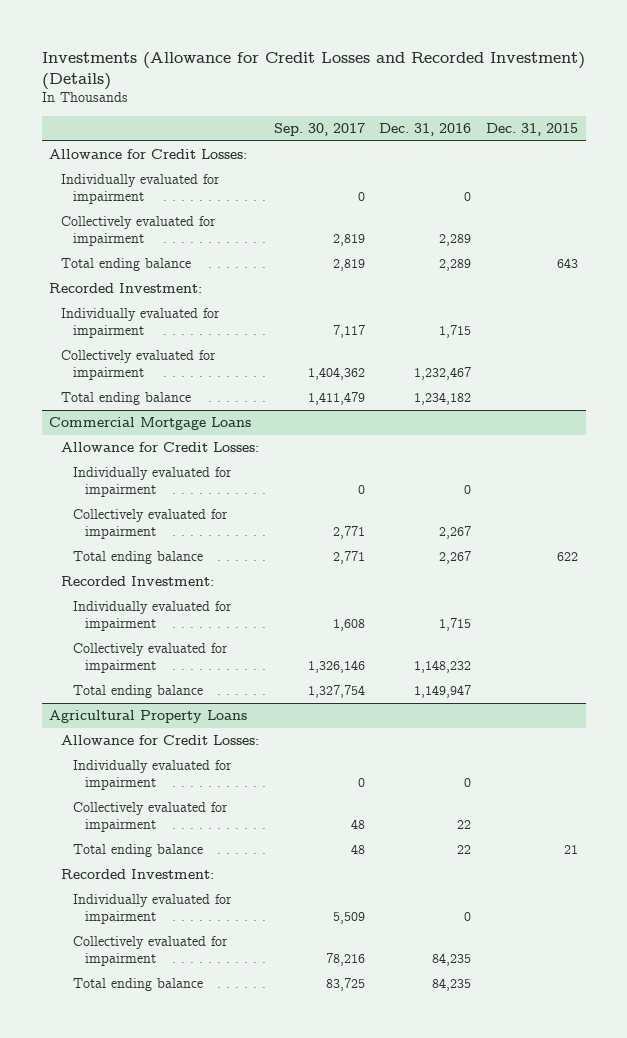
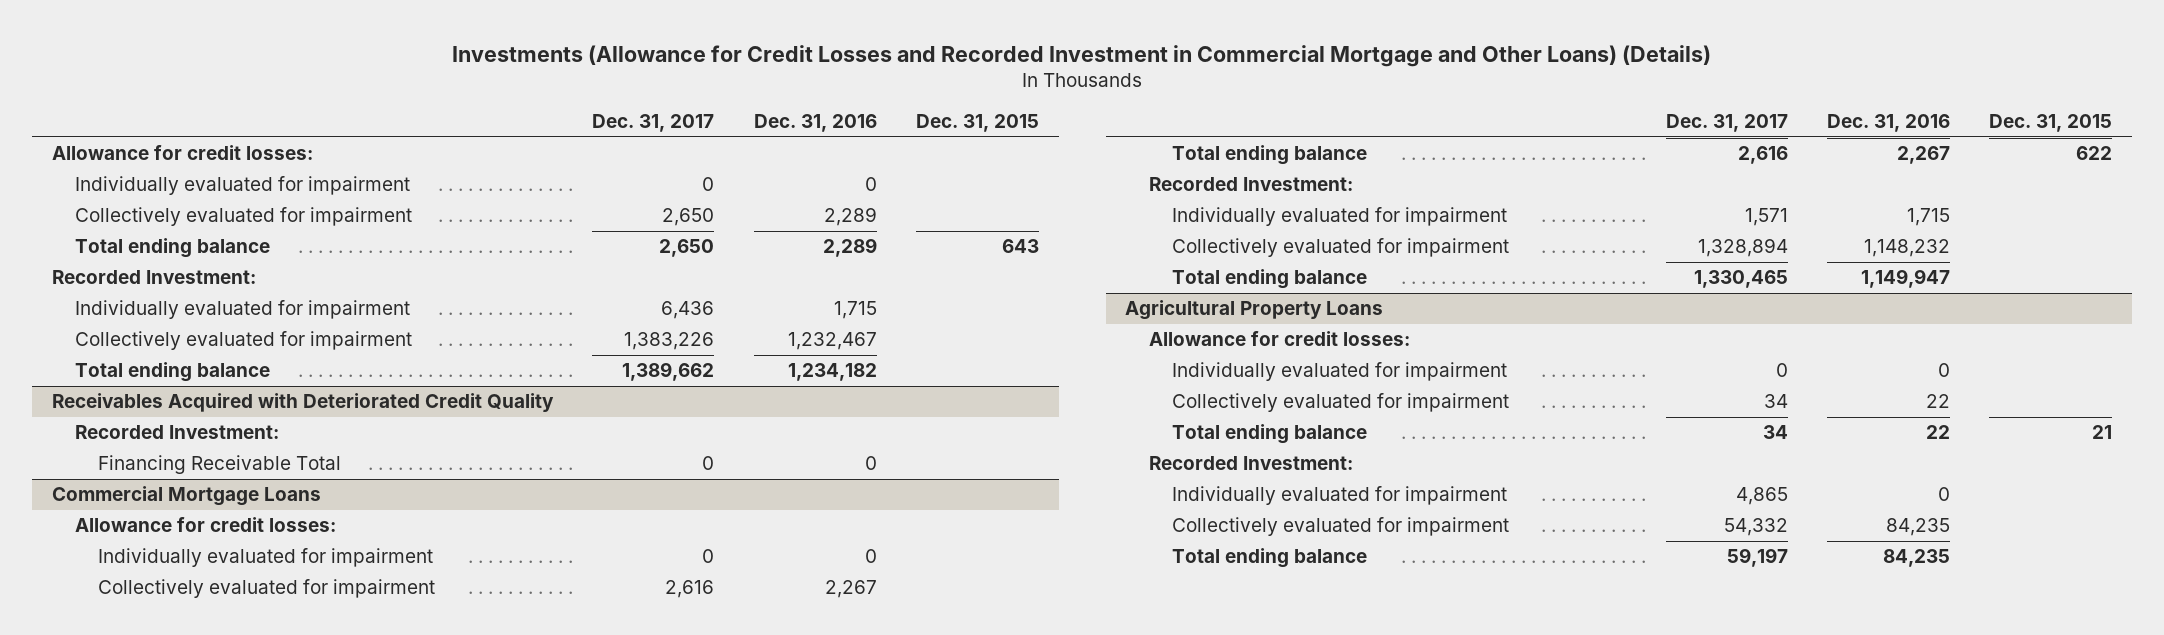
- Investments (Allowance for Credit Losses and Recorded Investment) (Details)
+ Investments (Allowance for Credit Losses and Recorded Investment in Commercial Mortgage and Other Loans) (Details)
- | Sep. 30, 2017 | Dec. 31, 2016 | Dec. 31, 2015
+ | Dec. 31, 2017 | Dec. 31, 2016 | Dec. 31, 2015
- Allowance for Credit Losses:
+ Allowance for credit losses:
+ Receivables Acquired with Deteriorated Credit Quality
+ Recorded Investment:
+ Financing Receivable Total | 0 | 0 |
@ Commercial Mortgage Loans
- Allowance for Credit Losses:
+ Allowance for credit losses:
@ Agricultural Property Loans
- Allowance for Credit Losses:
+ Allowance for credit losses:

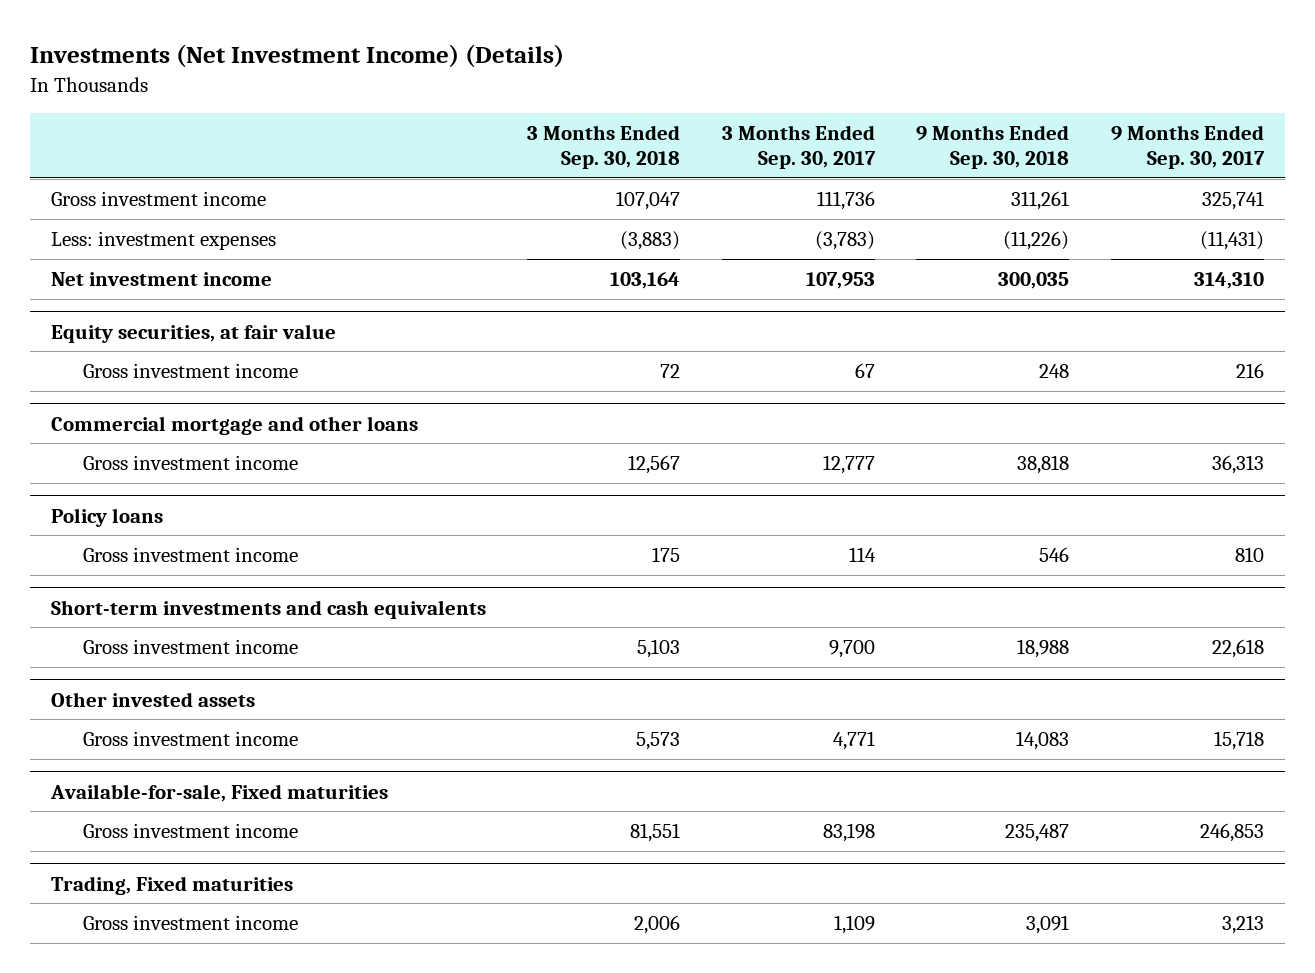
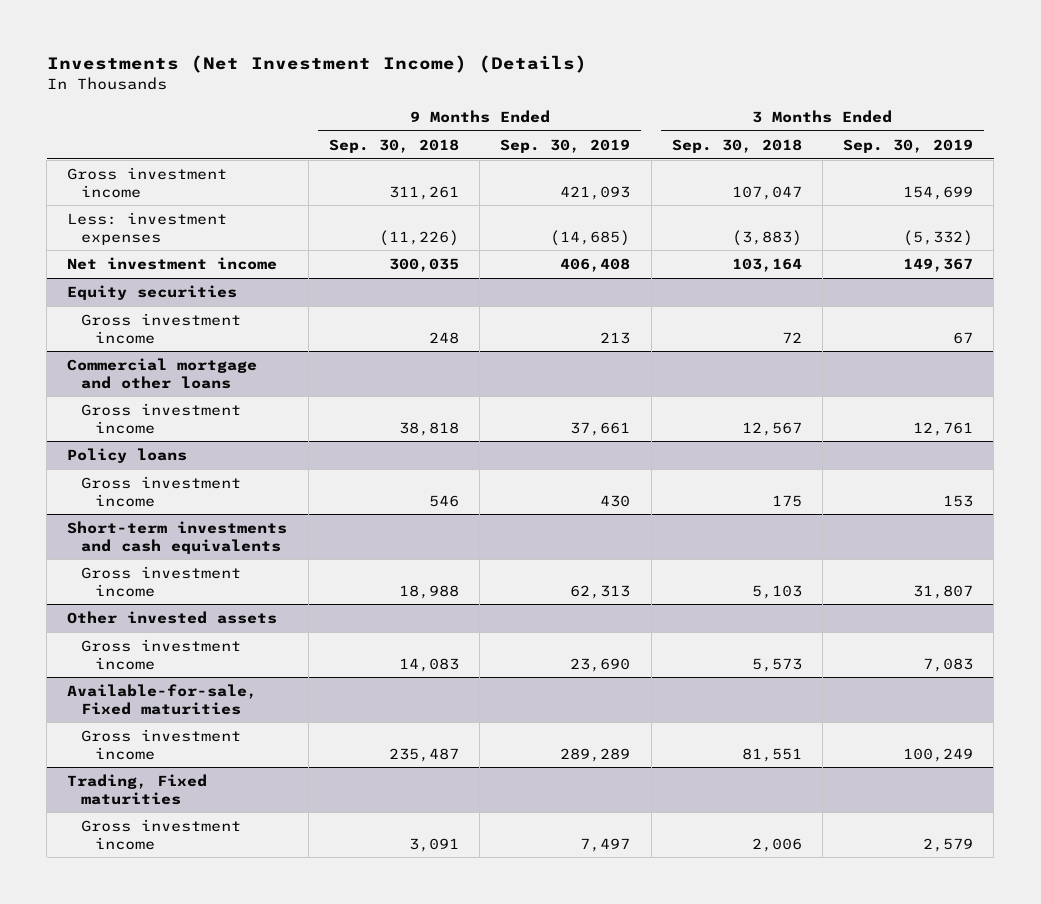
- | 3 Months Ended Sep. 30, 2018 | 3 Months Ended Sep. 30, 2017 | 9 Months Ended Sep. 30, 2018 | 9 Months Ended Sep. 30, 2017
+ | 9 Months Ended Sep. 30, 2018 | 9 Months Ended Sep. 30, 2019 | 3 Months Ended Sep. 30, 2018 | 3 Months Ended Sep. 30, 2019
- Equity securities, at fair value
+ Equity securities

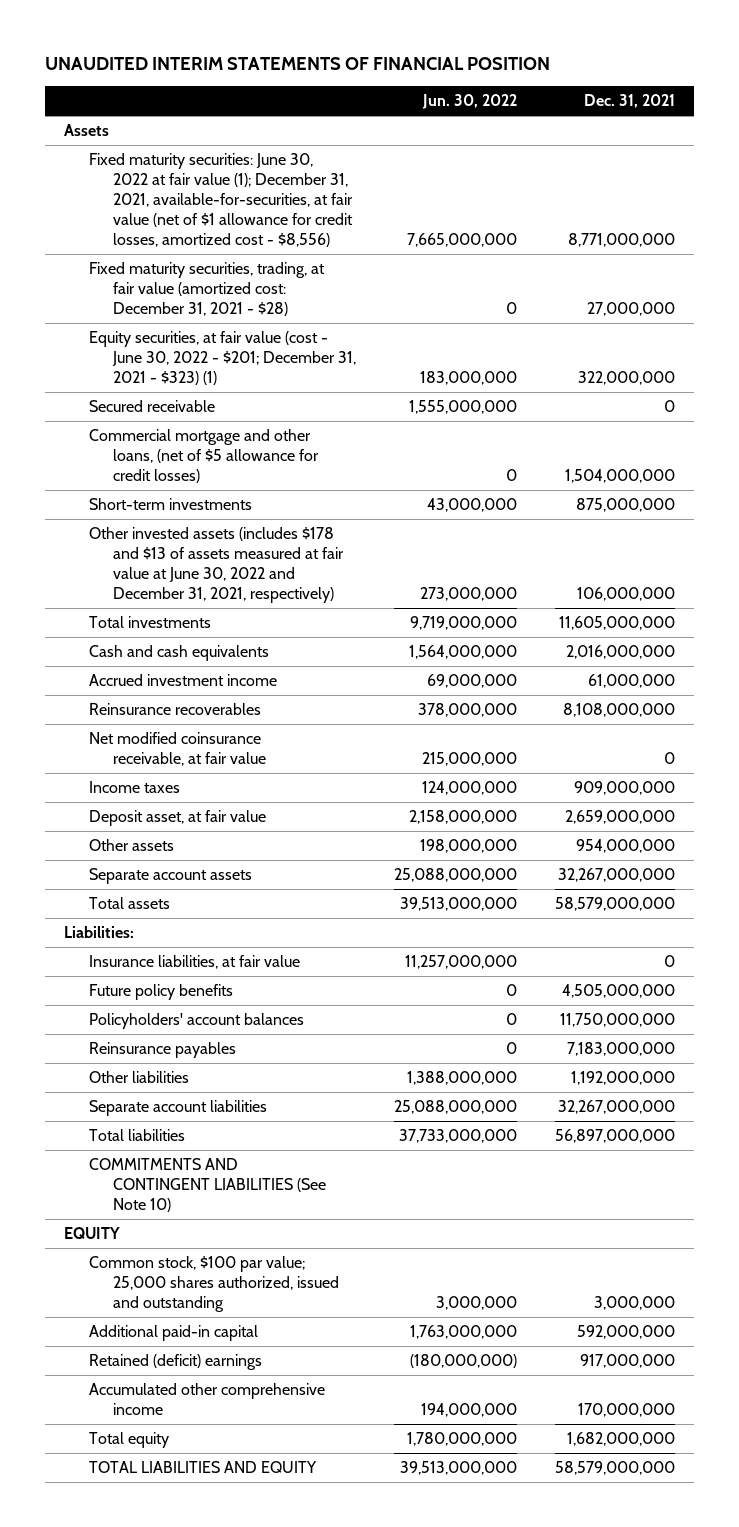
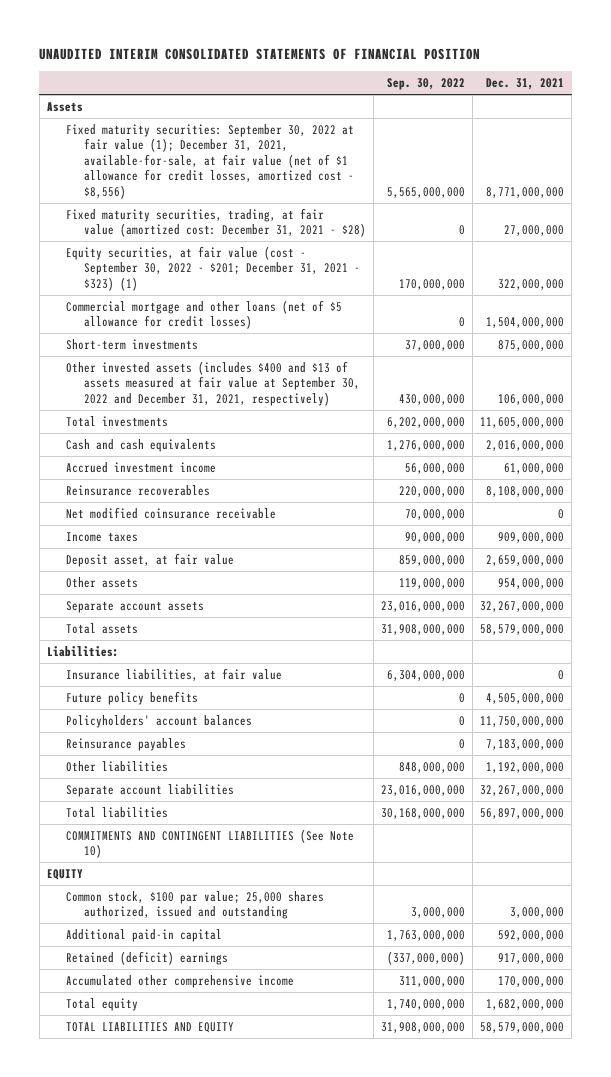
- UNAUDITED INTERIM STATEMENTS OF FINANCIAL POSITION
+ UNAUDITED INTERIM CONSOLIDATED STATEMENTS OF FINANCIAL POSITION
- | Jun. 30, 2022 | Dec. 31, 2021
+ | Sep. 30, 2022 | Dec. 31, 2021
- Fixed maturity securities: June 30, 2022 at fair value (1); December 31, 2021, available-for-securities, at fair value (net of $1 allowance for credit losses, amortized cost - $8,556) | 7,665,000,000 | 8,771,000,000
+ Fixed maturity securities: September 30, 2022 at fair value (1); December 31, 2021, available-for-sale, at fair value (net of $1 allowance for credit losses, amortized cost - $8,556) | 5,565,000,000 | 8,771,000,000
- Equity securities, at fair value (cost - June 30, 2022 - $201; December 31, 2021 - $323) (1) | 183,000,000 | 322,000,000
- Secured receivable | 1,555,000,000 | 0
- Commercial mortgage and other loans, (net of $5 allowance for credit losses) | 0 | 1,504,000,000
+ Equity securities, at fair value (cost - September 30, 2022 - $201; December 31, 2021 - $323) (1) | 170,000,000 | 322,000,000
+ Commercial mortgage and other loans (net of $5 allowance for credit losses) | 0 | 1,504,000,000
- Other invested assets (includes $178 and $13 of assets measured at fair value at June 30, 2022 and December 31, 2021, respectively) | 273,000,000 | 106,000,000
+ Other invested assets (includes $400 and $13 of assets measured at fair value at September 30, 2022 and December 31, 2021, respectively) | 430,000,000 | 106,000,000
- Net modified coinsurance receivable, at fair value | 215,000,000 | 0
+ Net modified coinsurance receivable | 70,000,000 | 0

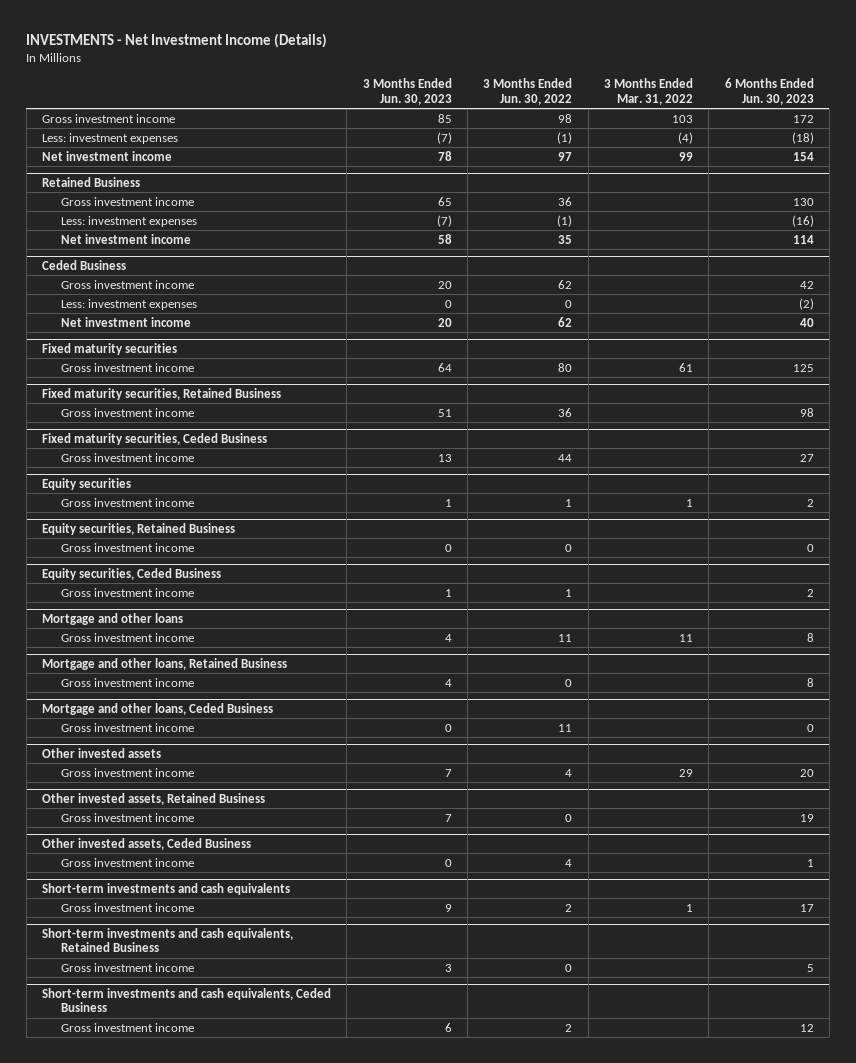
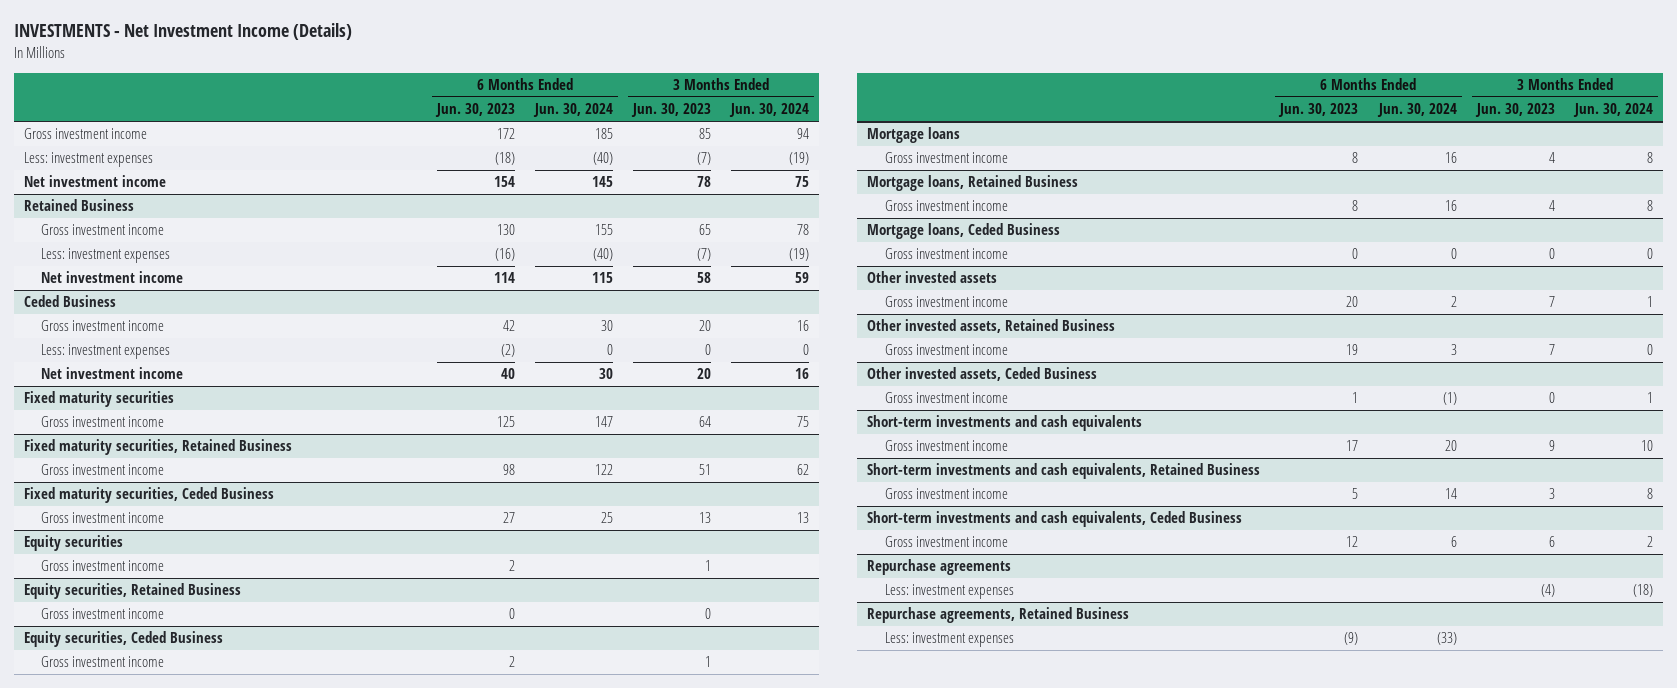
- | 3 Months Ended Jun. 30, 2023 | 3 Months Ended Jun. 30, 2022 | 3 Months Ended Mar. 31, 2022 | 6 Months Ended Jun. 30, 2023
+ | 6 Months Ended Jun. 30, 2023 | 6 Months Ended Jun. 30, 2024 | 3 Months Ended Jun. 30, 2023 | 3 Months Ended Jun. 30, 2024
- Mortgage and other loans
+ Mortgage loans
- Mortgage and other loans, Retained Business
+ Mortgage loans, Retained Business
- Mortgage and other loans, Ceded Business
+ Mortgage loans, Ceded Business
+ Repurchase agreements
+ Less: investment expenses | | | (4) | (18)
+ Repurchase agreements, Retained Business
+ Less: investment expenses | (9) | (33) | |

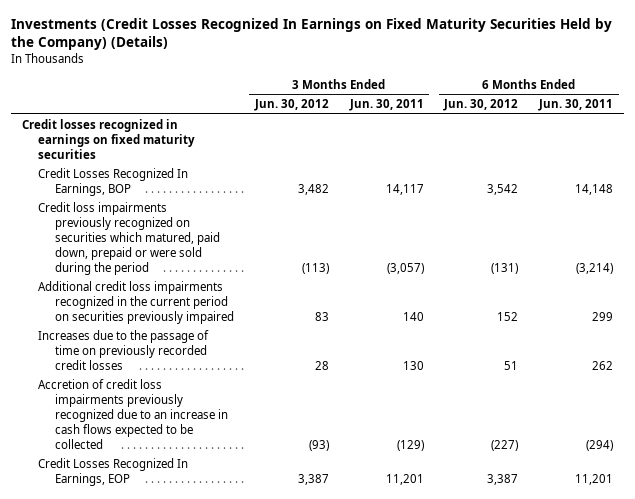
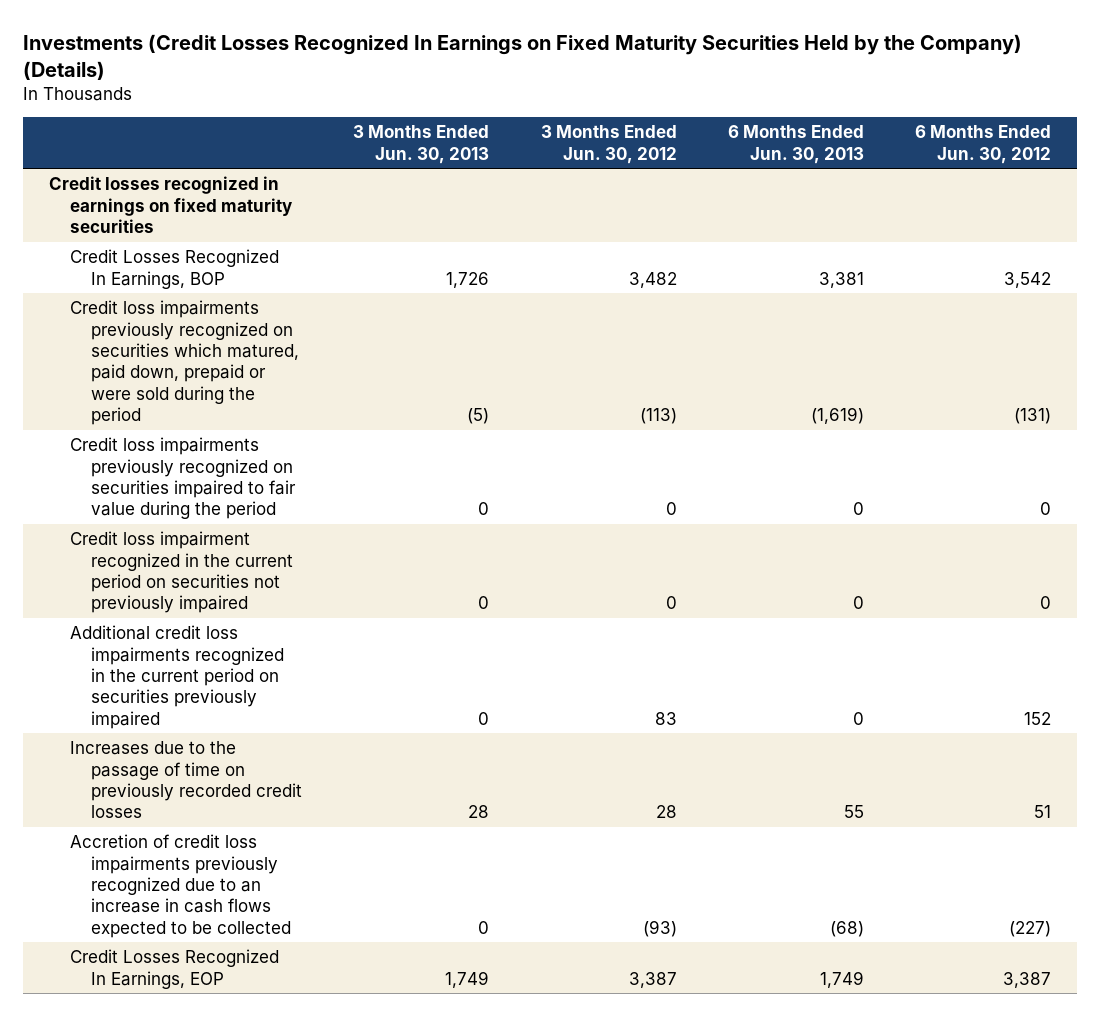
- | 3 Months Ended Jun. 30, 2012 | 3 Months Ended Jun. 30, 2011 | 6 Months Ended Jun. 30, 2012 | 6 Months Ended Jun. 30, 2011
+ | 3 Months Ended Jun. 30, 2013 | 3 Months Ended Jun. 30, 2012 | 6 Months Ended Jun. 30, 2013 | 6 Months Ended Jun. 30, 2012
+ Credit loss impairments previously recognized on securities impaired to fair value during the period | 0 | 0 | 0 | 0
+ Credit loss impairment recognized in the current period on securities not previously impaired | 0 | 0 | 0 | 0

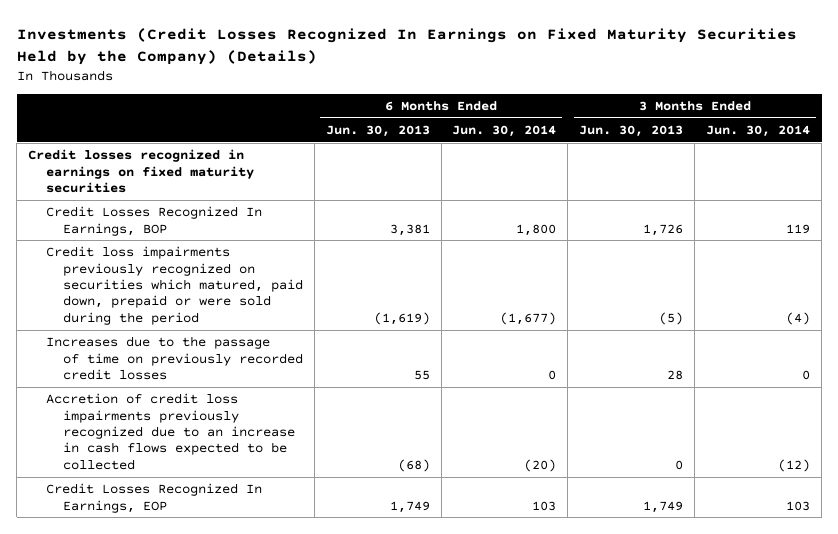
- | 3 Months Ended Jun. 30, 2013 | 3 Months Ended Jun. 30, 2012 | 6 Months Ended Jun. 30, 2013 | 6 Months Ended Jun. 30, 2012
+ | 6 Months Ended Jun. 30, 2013 | 6 Months Ended Jun. 30, 2014 | 3 Months Ended Jun. 30, 2013 | 3 Months Ended Jun. 30, 2014
- Credit loss impairments previously recognized on securities impaired to fair value during the period | 0 | 0 | 0 | 0
- Credit loss impairment recognized in the current period on securities not previously impaired | 0 | 0 | 0 | 0
- Additional credit loss impairments recognized in the current period on securities previously impaired | 0 | 83 | 0 | 152

